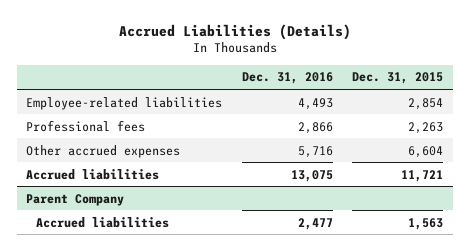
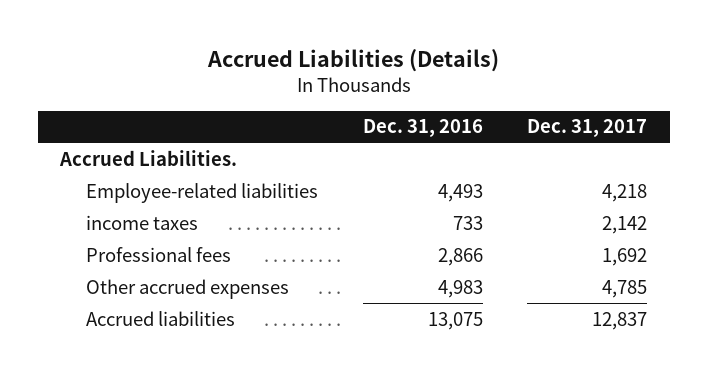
- | Dec. 31, 2016 | Dec. 31, 2015
+ | Dec. 31, 2016 | Dec. 31, 2017
+ Accrued Liabilities.
+ income taxes | 733 | 2,142
- Other accrued expenses | 5,716 | 6,604
+ Other accrued expenses | 4,983 | 4,785
- Parent Company
- Accrued liabilities | 2,477 | 1,563

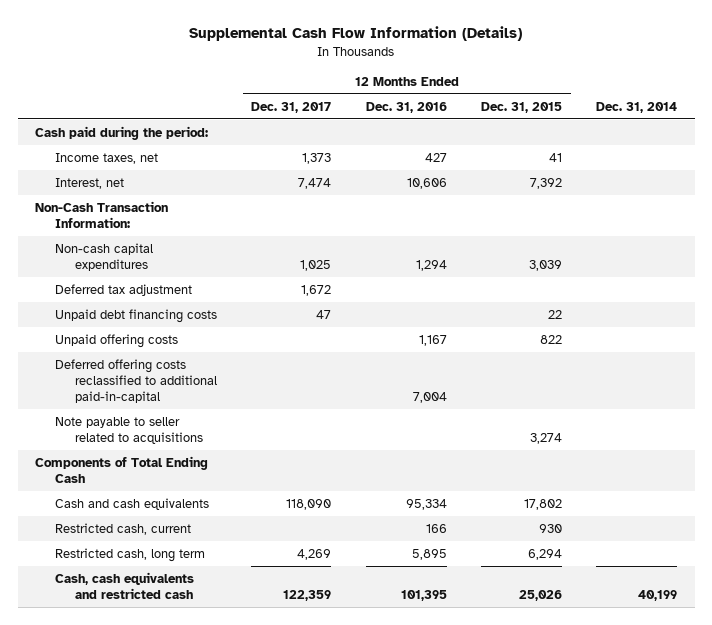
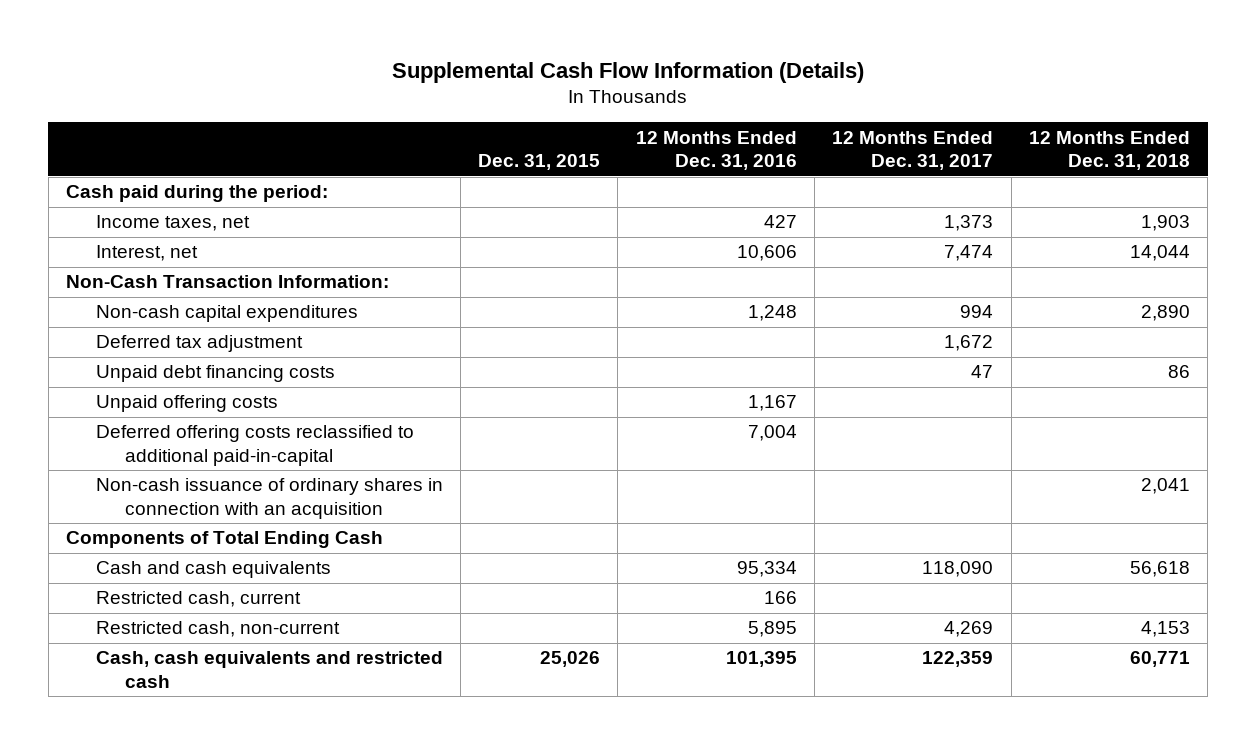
- | 12 Months Ended Dec. 31, 2017 | 12 Months Ended Dec. 31, 2016 | 12 Months Ended Dec. 31, 2015 | Dec. 31, 2014
+ | Dec. 31, 2015 | 12 Months Ended Dec. 31, 2016 | 12 Months Ended Dec. 31, 2017 | 12 Months Ended Dec. 31, 2018
- Non-cash capital expenditures | 1,025 | 1,294 | 3,039 |
+ Non-cash capital expenditures | | 1,248 | 994 | 2,890
- Note payable to seller related to acquisitions | | | 3,274 |
+ Non-cash issuance of ordinary shares in connection with an acquisition | | | | 2,041
- Restricted cash, long term | 4,269 | 5,895 | 6,294 |
+ Restricted cash, non-current | | 5,895 | 4,269 | 4,153

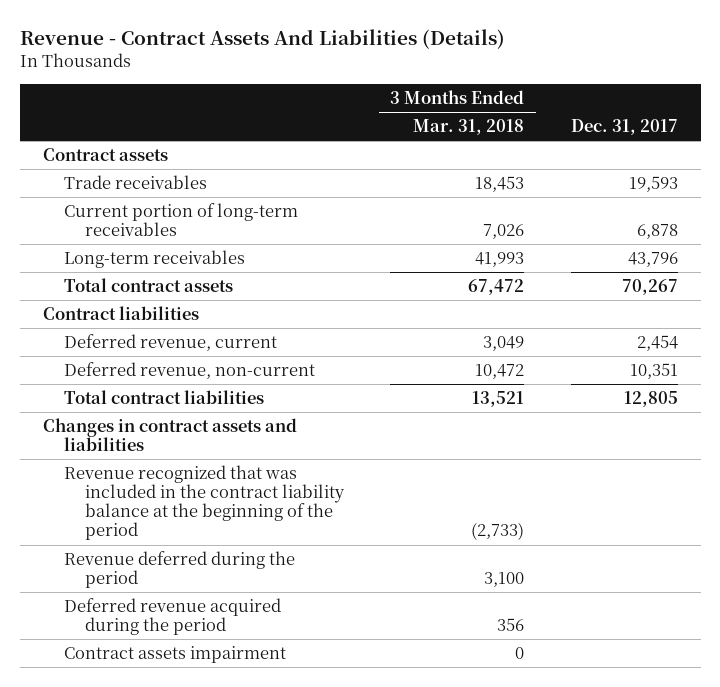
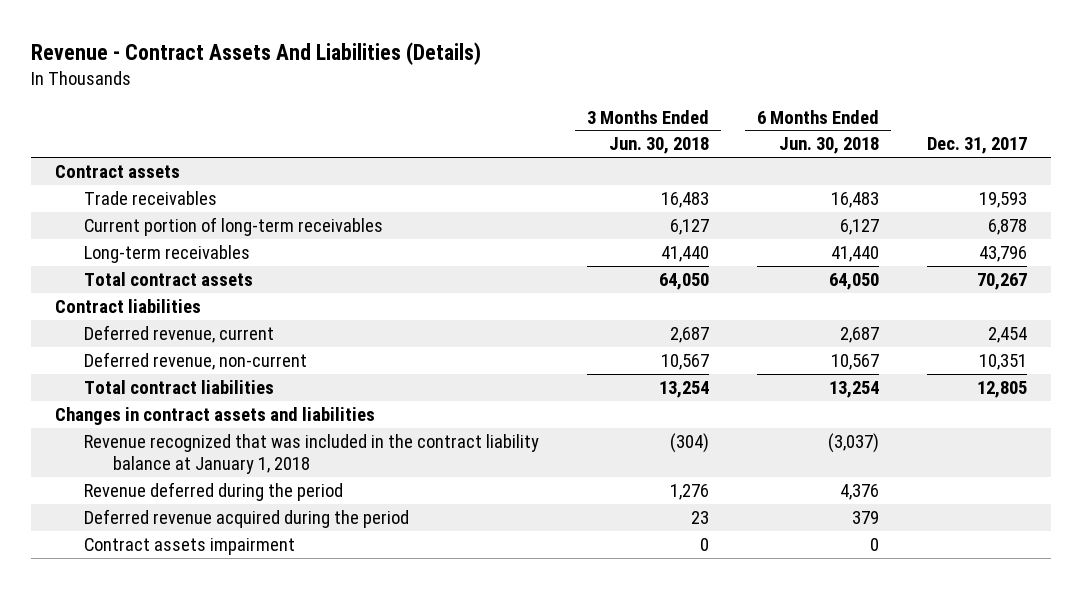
- | 3 Months Ended Mar. 31, 2018 | Dec. 31, 2017
+ | 3 Months Ended Jun. 30, 2018 | 6 Months Ended Jun. 30, 2018 | Dec. 31, 2017
- Revenue recognized that was included in the contract liability balance at the beginning of the period | (2,733) |
+ Revenue recognized that was included in the contract liability balance at January 1, 2018 | (304) | (3,037) |

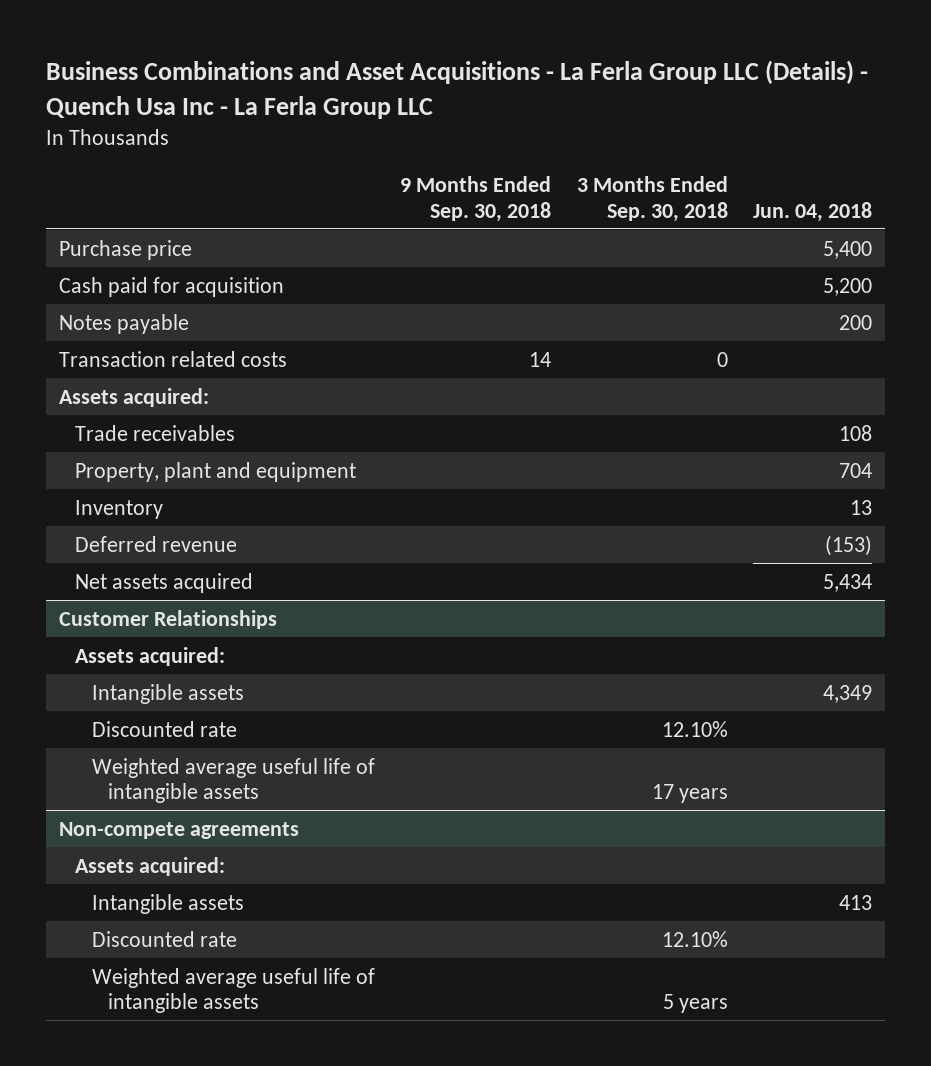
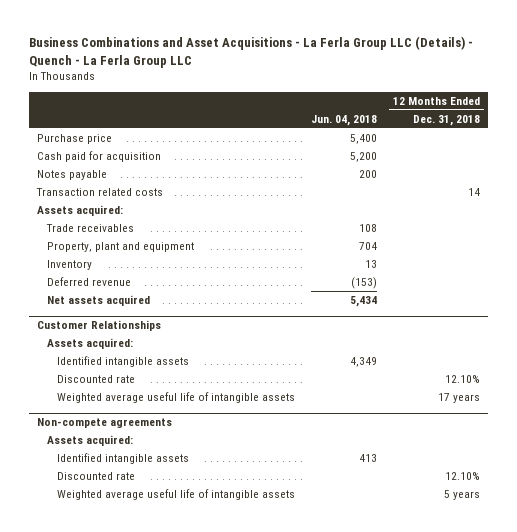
- Business Combinations and Asset Acquisitions - La Ferla Group LLC (Details) - Quench Usa Inc - La Ferla Group LLC
+ Business Combinations and Asset Acquisitions - La Ferla Group LLC (Details) - Quench - La Ferla Group LLC
- | 9 Months Ended Sep. 30, 2018 | 3 Months Ended Sep. 30, 2018 | Jun. 04, 2018
+ | Jun. 04, 2018 | 12 Months Ended Dec. 31, 2018
@ Customer Relationships
- Intangible assets | | | 4,349
+ Identified intangible assets | 4,349 |
@ Non-compete agreements
- Intangible assets | | | 413
+ Identified intangible assets | 413 |

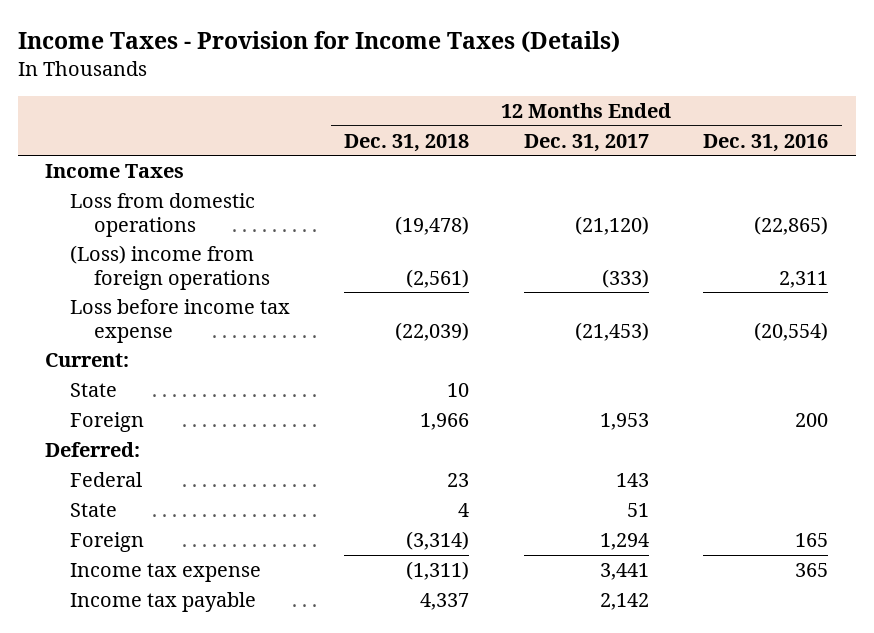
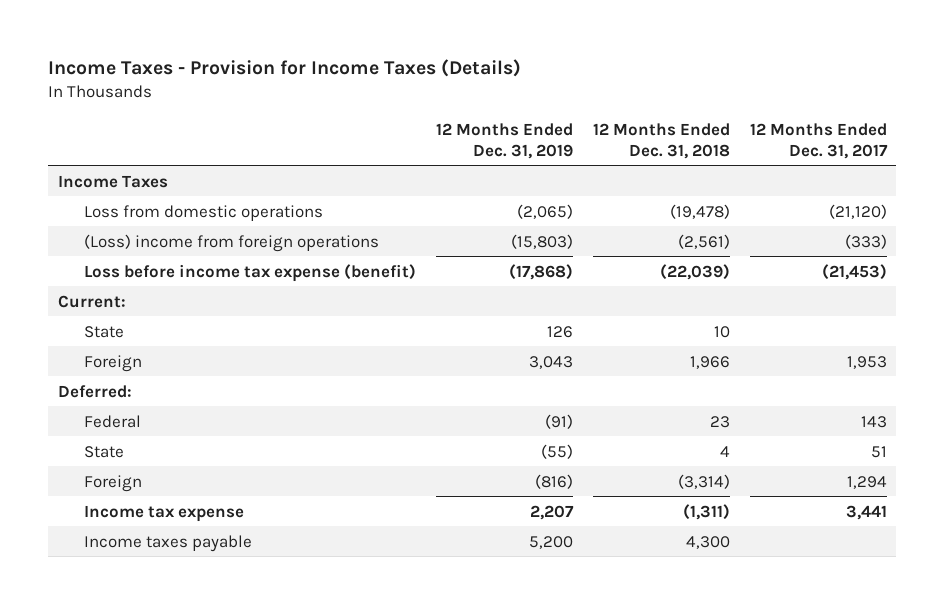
- | 12 Months Ended Dec. 31, 2018 | 12 Months Ended Dec. 31, 2017 | 12 Months Ended Dec. 31, 2016
+ | 12 Months Ended Dec. 31, 2019 | 12 Months Ended Dec. 31, 2018 | 12 Months Ended Dec. 31, 2017
- Loss before income tax expense | (22,039) | (21,453) | (20,554)
+ Loss before income tax expense (benefit) | (17,868) | (22,039) | (21,453)
- Income tax payable | 4,337 | 2,142 |
+ Income taxes payable | 5,200 | 4,300 |

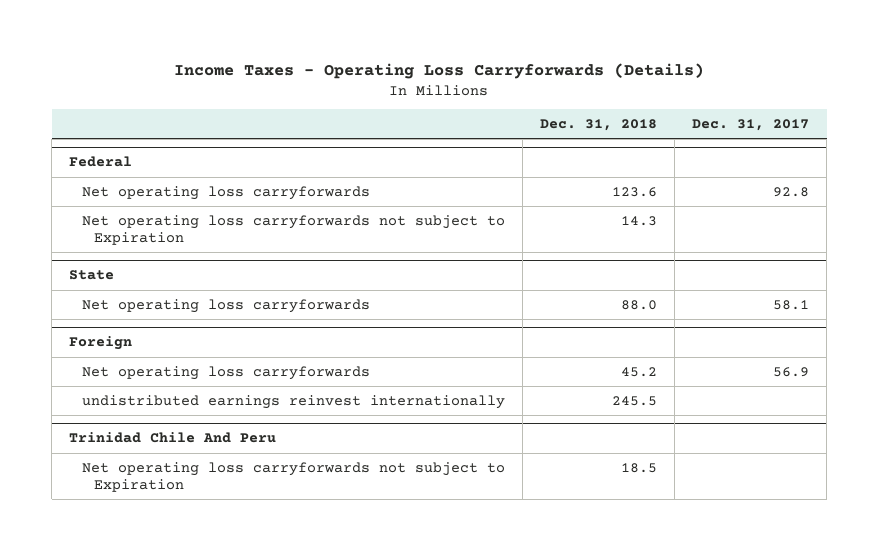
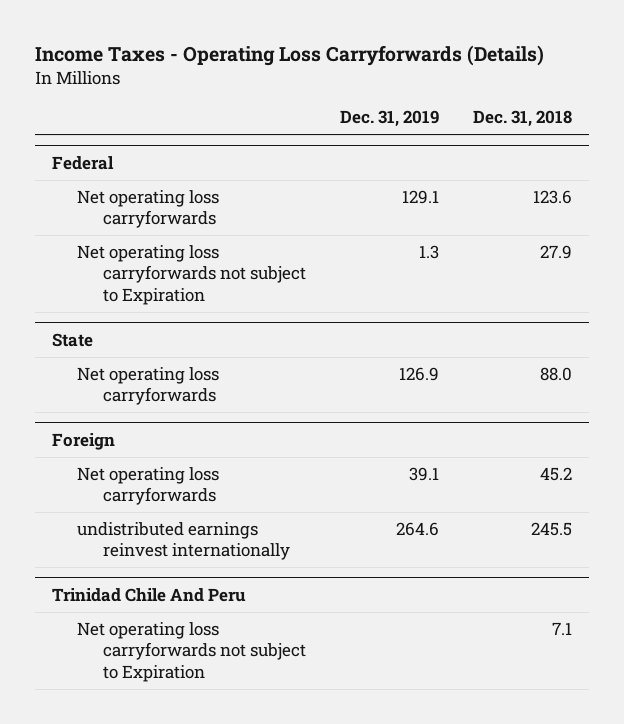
- | Dec. 31, 2018 | Dec. 31, 2017
+ | Dec. 31, 2019 | Dec. 31, 2018
@ Federal
- Net operating loss carryforwards not subject to Expiration | 14.3 |
+ Net operating loss carryforwards not subject to Expiration | 1.3 | 27.9
@ Trinidad Chile And Peru
- Net operating loss carryforwards not subject to Expiration | 18.5 |
+ Net operating loss carryforwards not subject to Expiration | | 7.1

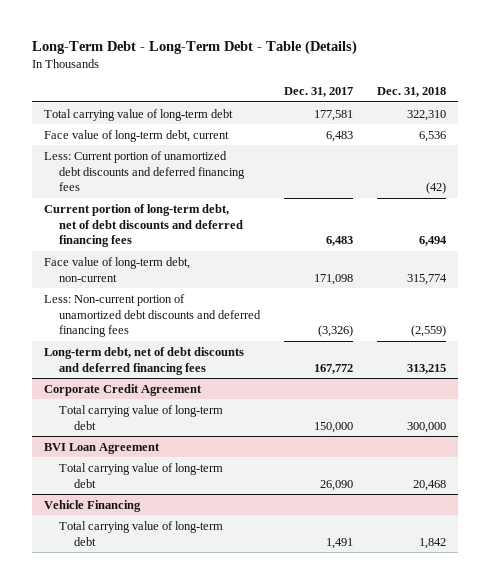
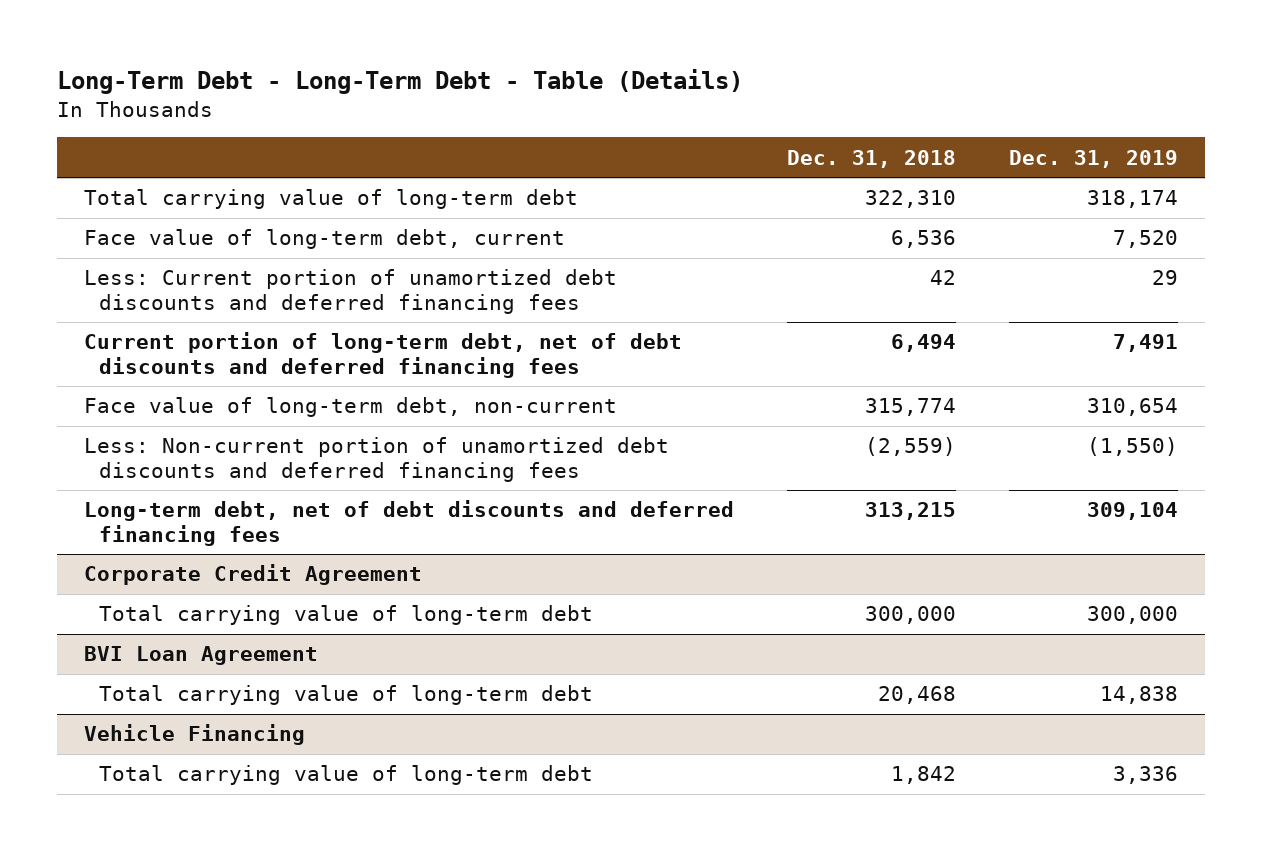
- | Dec. 31, 2017 | Dec. 31, 2018
+ | Dec. 31, 2018 | Dec. 31, 2019
- Less: Current portion of unamortized debt discounts and deferred financing fees | | (42)
+ Less: Current portion of unamortized debt discounts and deferred financing fees | 42 | 29

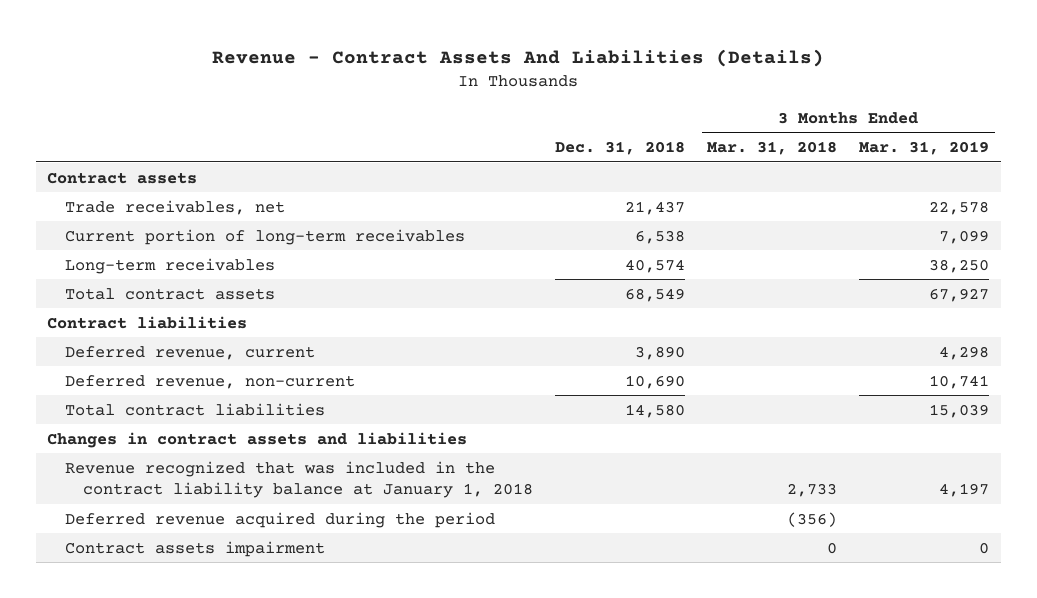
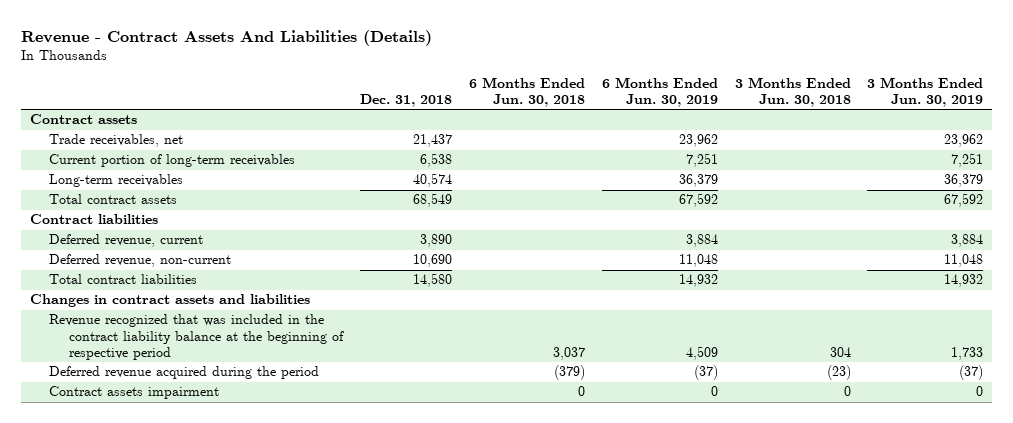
- | Dec. 31, 2018 | 3 Months Ended Mar. 31, 2018 | 3 Months Ended Mar. 31, 2019
+ | Dec. 31, 2018 | 6 Months Ended Jun. 30, 2018 | 6 Months Ended Jun. 30, 2019 | 3 Months Ended Jun. 30, 2018 | 3 Months Ended Jun. 30, 2019
- Revenue recognized that was included in the contract liability balance at January 1, 2018 | | 2,733 | 4,197
+ Revenue recognized that was included in the contract liability balance at the beginning of respective period | | 3,037 | 4,509 | 304 | 1,733

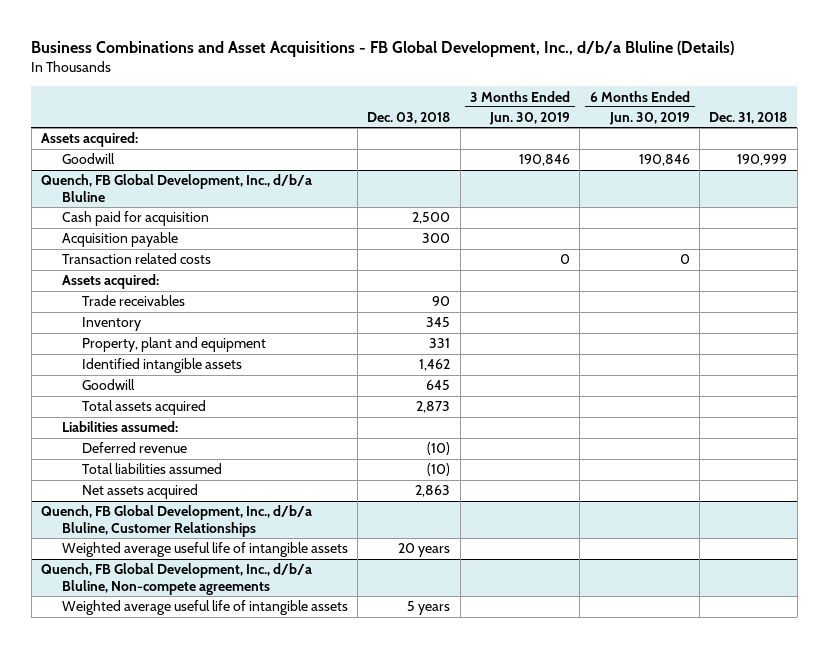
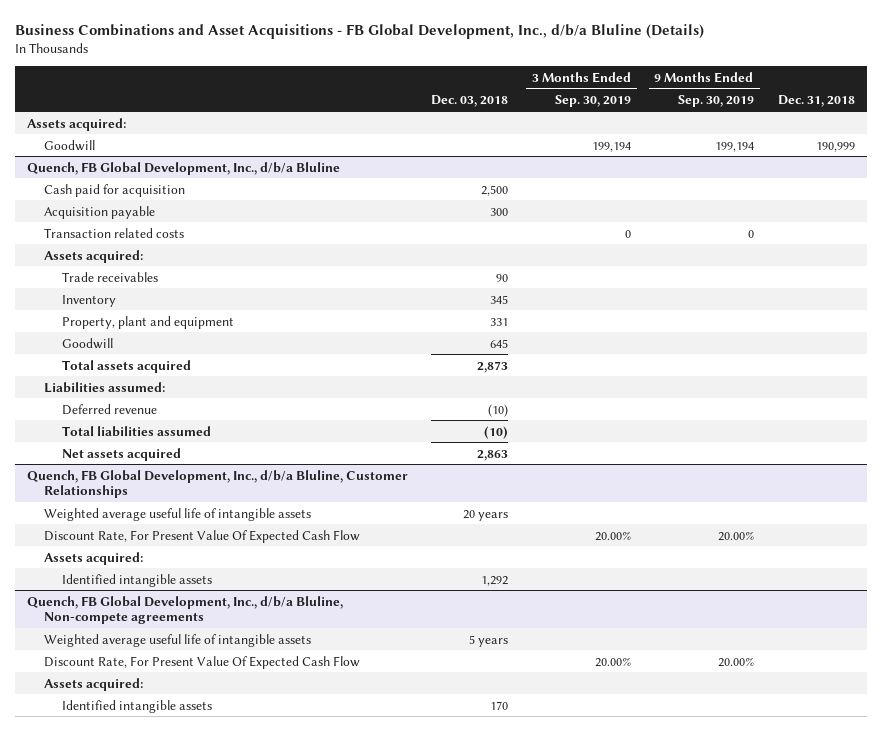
- | Dec. 03, 2018 | 3 Months Ended Jun. 30, 2019 | 6 Months Ended Jun. 30, 2019 | Dec. 31, 2018
+ | Dec. 03, 2018 | 3 Months Ended Sep. 30, 2019 | 9 Months Ended Sep. 30, 2019 | Dec. 31, 2018
@ Quench, FB Global Development, Inc., d/b/a Bluline
- Identified intangible assets | 1,462 | | |
@ Quench, FB Global Development, Inc., d/b/a Bluline, Customer Relationships
+ Discount Rate, For Present Value Of Expected Cash Flow | | 20.00% | 20.00% |
+ Assets acquired:
+ Identified intangible assets | 1,292 | | |
@ Quench, FB Global Development, Inc., d/b/a Bluline, Non-compete agreements
+ Discount Rate, For Present Value Of Expected Cash Flow | | 20.00% | 20.00% |
+ Assets acquired:
+ Identified intangible assets | 170 | | |

